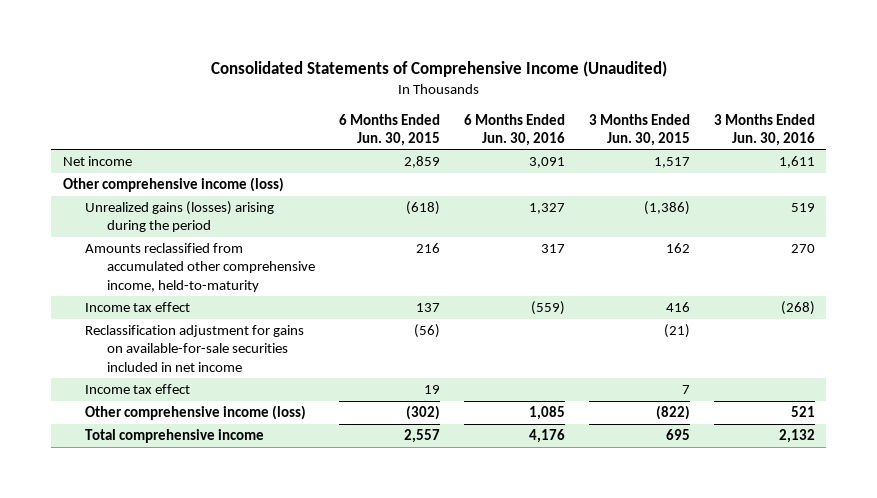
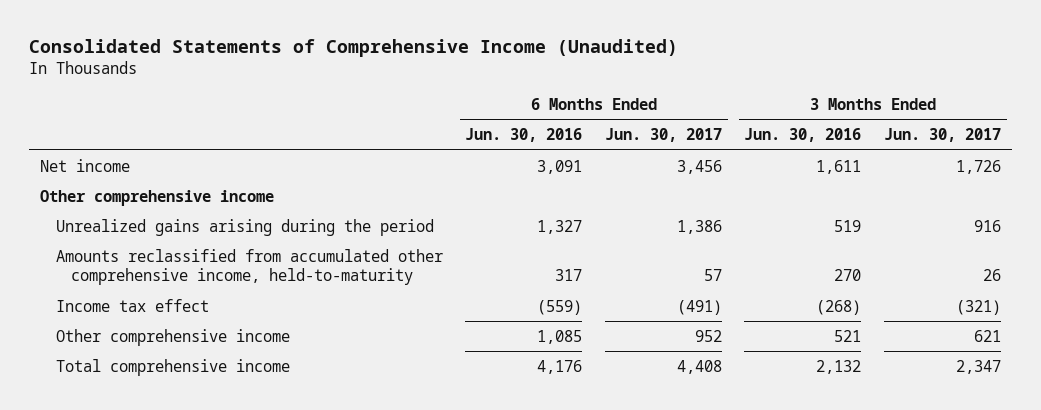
- | 6 Months Ended Jun. 30, 2015 | 6 Months Ended Jun. 30, 2016 | 3 Months Ended Jun. 30, 2015 | 3 Months Ended Jun. 30, 2016
+ | 6 Months Ended Jun. 30, 2016 | 6 Months Ended Jun. 30, 2017 | 3 Months Ended Jun. 30, 2016 | 3 Months Ended Jun. 30, 2017
- Other comprehensive income (loss)
- Unrealized gains (losses) arising during the period | (618) | 1,327 | (1,386) | 519
+ Other comprehensive income
+ Unrealized gains arising during the period | 1,327 | 1,386 | 519 | 916
- Reclassification adjustment for gains on available-for-sale securities included in net income | (56) | | (21) |
- Income tax effect | 19 | | 7 |
- Other comprehensive income (loss) | (302) | 1,085 | (822) | 521
+ Other comprehensive income | 1,085 | 952 | 521 | 621

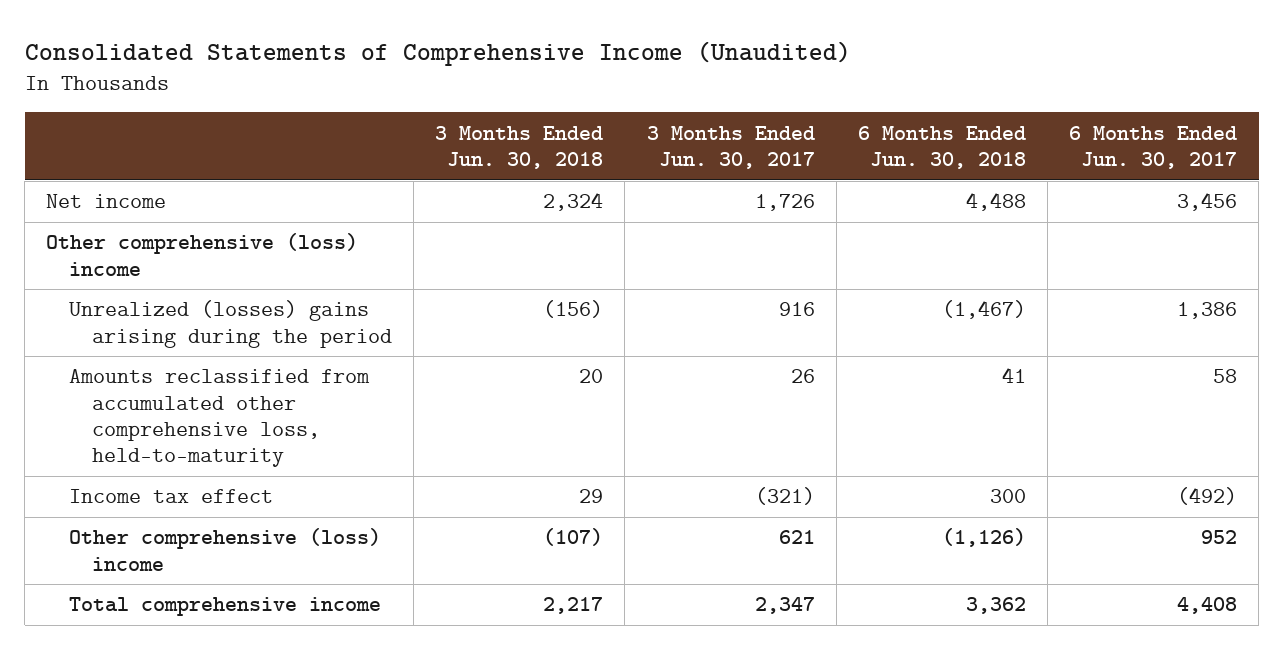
- | 6 Months Ended Jun. 30, 2016 | 6 Months Ended Jun. 30, 2017 | 3 Months Ended Jun. 30, 2016 | 3 Months Ended Jun. 30, 2017
+ | 3 Months Ended Jun. 30, 2018 | 3 Months Ended Jun. 30, 2017 | 6 Months Ended Jun. 30, 2018 | 6 Months Ended Jun. 30, 2017
- Other comprehensive income
- Unrealized gains arising during the period | 1,327 | 1,386 | 519 | 916
- Amounts reclassified from accumulated other comprehensive income, held-to-maturity | 317 | 57 | 270 | 26
- Income tax effect | (559) | (491) | (268) | (321)
- Other comprehensive income | 1,085 | 952 | 521 | 621
+ Other comprehensive (loss) income
+ Unrealized (losses) gains arising during the period | (156) | 916 | (1,467) | 1,386
+ Amounts reclassified from accumulated other comprehensive loss, held-to-maturity | 20 | 26 | 41 | 58
+ Income tax effect | 29 | (321) | 300 | (492)
+ Other comprehensive (loss) income | (107) | 621 | (1,126) | 952

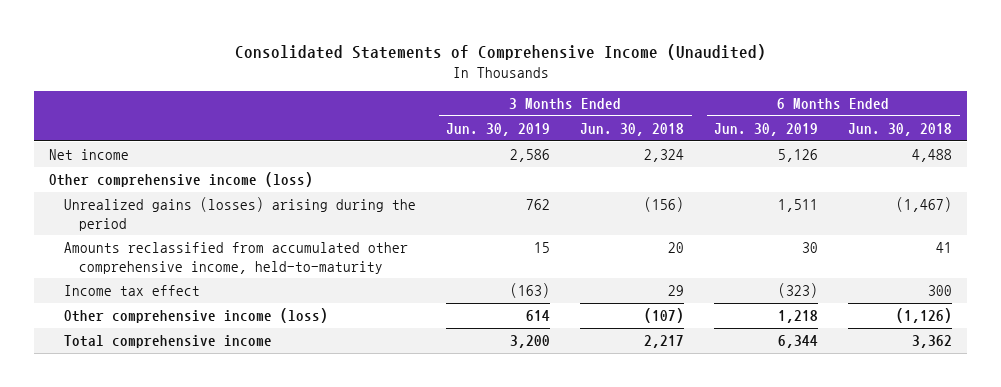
- | 3 Months Ended Jun. 30, 2018 | 3 Months Ended Jun. 30, 2017 | 6 Months Ended Jun. 30, 2018 | 6 Months Ended Jun. 30, 2017
+ | 3 Months Ended Jun. 30, 2019 | 3 Months Ended Jun. 30, 2018 | 6 Months Ended Jun. 30, 2019 | 6 Months Ended Jun. 30, 2018
- Other comprehensive (loss) income
- Unrealized (losses) gains arising during the period | (156) | 916 | (1,467) | 1,386
- Amounts reclassified from accumulated other comprehensive loss, held-to-maturity | 20 | 26 | 41 | 58
+ Other comprehensive income (loss)
+ Unrealized gains (losses) arising during the period | 762 | (156) | 1,511 | (1,467)
+ Amounts reclassified from accumulated other comprehensive income, held-to-maturity | 15 | 20 | 30 | 41
- Other comprehensive (loss) income | (107) | 621 | (1,126) | 952
+ Other comprehensive income (loss) | 614 | (107) | 1,218 | (1,126)

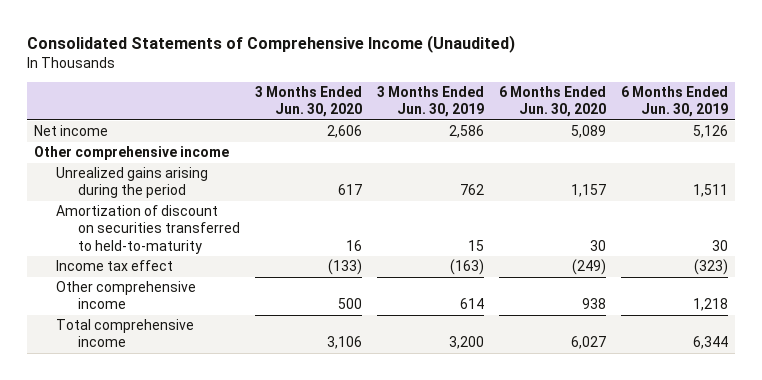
- | 3 Months Ended Jun. 30, 2019 | 3 Months Ended Jun. 30, 2018 | 6 Months Ended Jun. 30, 2019 | 6 Months Ended Jun. 30, 2018
+ | 3 Months Ended Jun. 30, 2020 | 3 Months Ended Jun. 30, 2019 | 6 Months Ended Jun. 30, 2020 | 6 Months Ended Jun. 30, 2019
- Other comprehensive income (loss)
- Unrealized gains (losses) arising during the period | 762 | (156) | 1,511 | (1,467)
- Amounts reclassified from accumulated other comprehensive income, held-to-maturity | 15 | 20 | 30 | 41
+ Other comprehensive income
+ Unrealized gains arising during the period | 617 | 762 | 1,157 | 1,511
+ Amortization of discount on securities transferred to held-to-maturity | 16 | 15 | 30 | 30
- Other comprehensive income (loss) | 614 | (107) | 1,218 | (1,126)
+ Other comprehensive income | 500 | 614 | 938 | 1,218

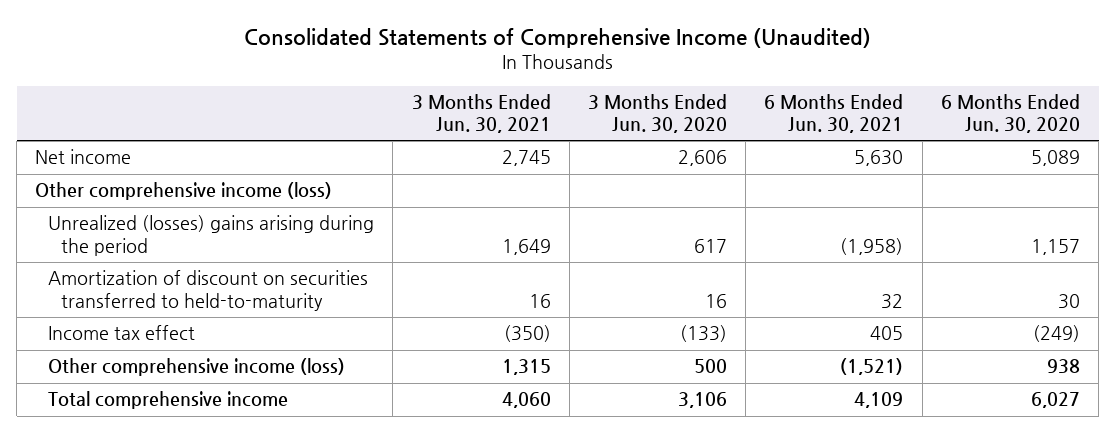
- | 3 Months Ended Jun. 30, 2020 | 3 Months Ended Jun. 30, 2019 | 6 Months Ended Jun. 30, 2020 | 6 Months Ended Jun. 30, 2019
+ | 3 Months Ended Jun. 30, 2021 | 3 Months Ended Jun. 30, 2020 | 6 Months Ended Jun. 30, 2021 | 6 Months Ended Jun. 30, 2020
- Other comprehensive income
- Unrealized gains arising during the period | 617 | 762 | 1,157 | 1,511
+ Other comprehensive income (loss)
+ Unrealized (losses) gains arising during the period | 1,649 | 617 | (1,958) | 1,157
- Other comprehensive income | 500 | 614 | 938 | 1,218
+ Other comprehensive income (loss) | 1,315 | 500 | (1,521) | 938

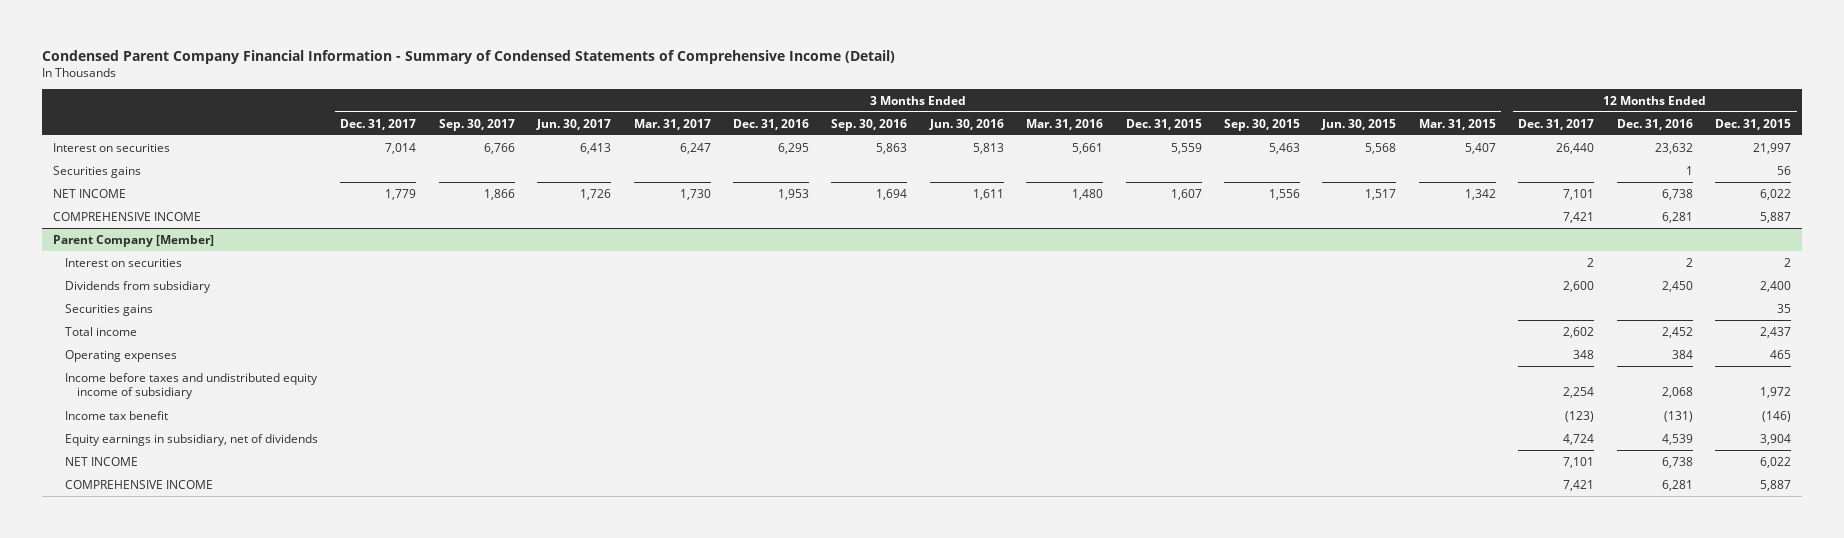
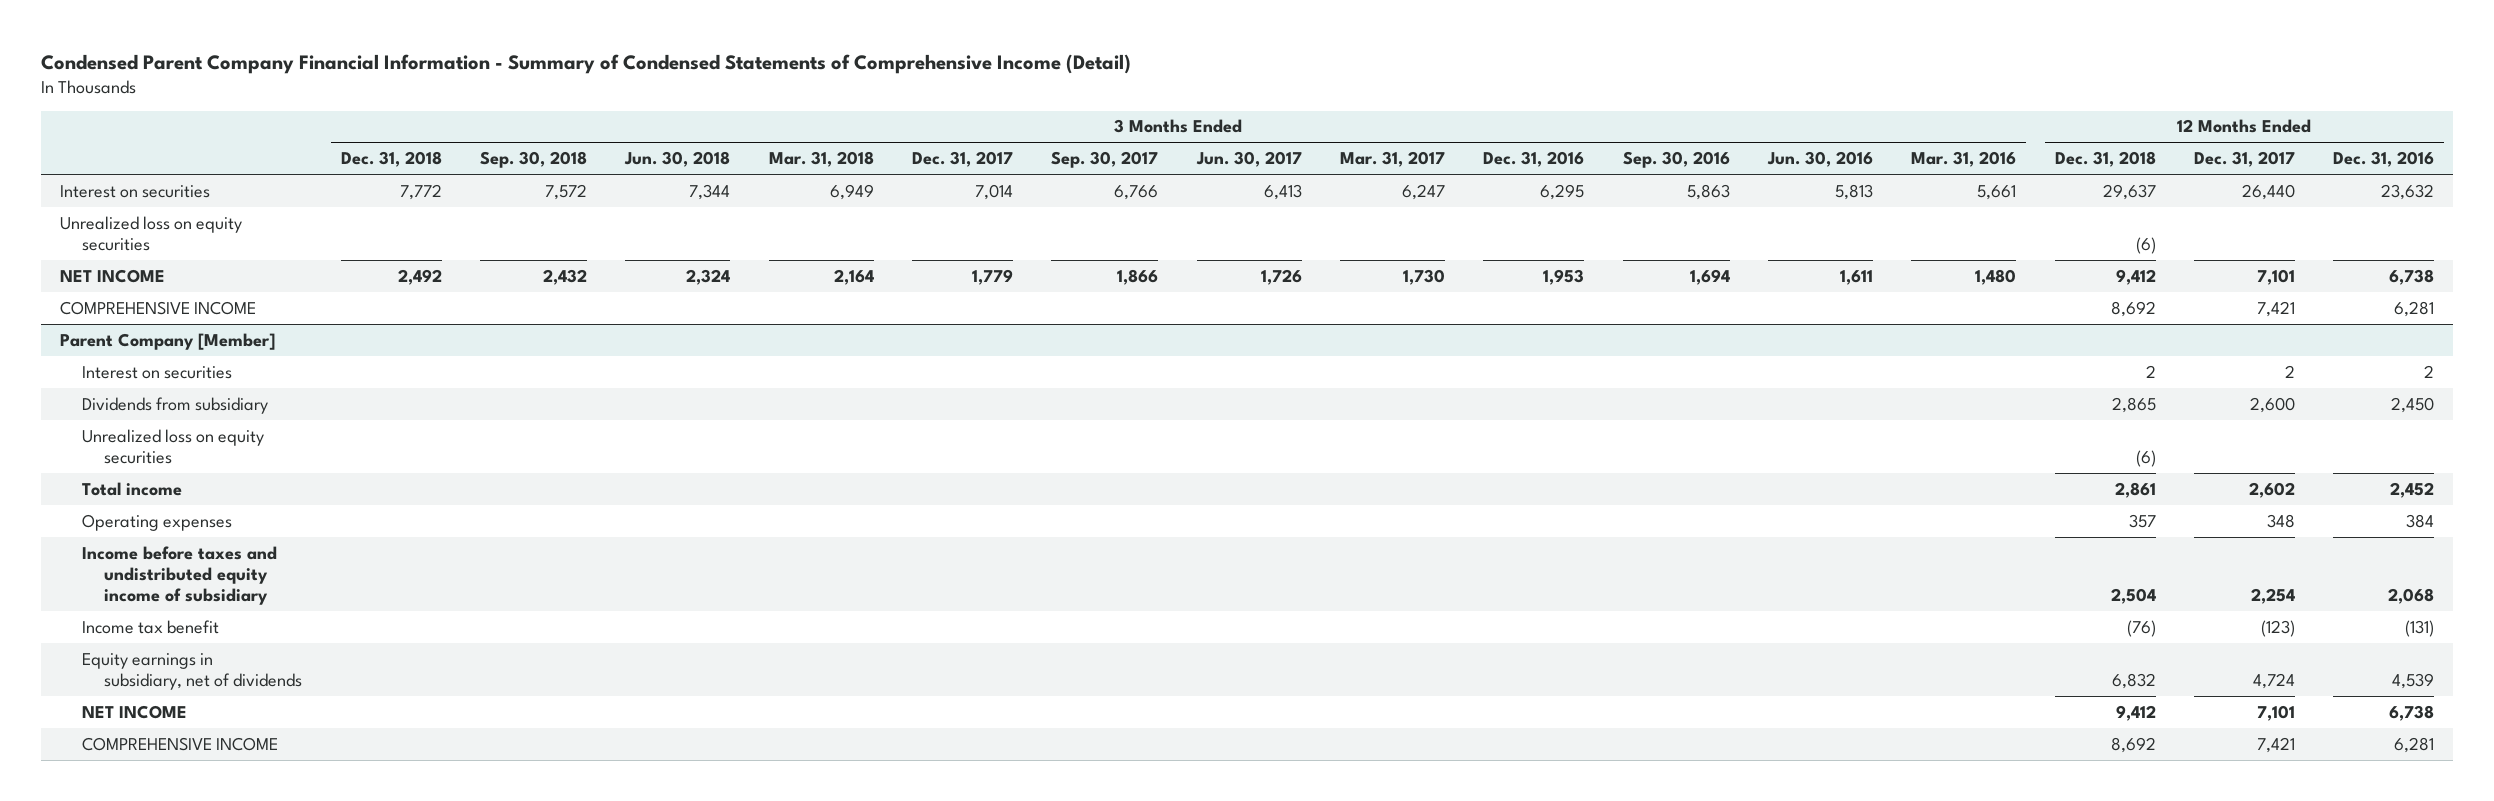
- | 3 Months Ended Dec. 31, 2017 | 3 Months Ended Sep. 30, 2017 | 3 Months Ended Jun. 30, 2017 | 3 Months Ended Mar. 31, 2017 | 3 Months Ended Dec. 31, 2016 | 3 Months Ended Sep. 30, 2016 | 3 Months Ended Jun. 30, 2016 | 3 Months Ended Mar. 31, 2016 | 3 Months Ended Dec. 31, 2015 | 3 Months Ended Sep. 30, 2015 | 3 Months Ended Jun. 30, 2015 | 3 Months Ended Mar. 31, 2015 | 12 Months Ended Dec. 31, 2017 | 12 Months Ended Dec. 31, 2016 | 12 Months Ended Dec. 31, 2015
+ | 3 Months Ended Dec. 31, 2018 | 3 Months Ended Sep. 30, 2018 | 3 Months Ended Jun. 30, 2018 | 3 Months Ended Mar. 31, 2018 | 3 Months Ended Dec. 31, 2017 | 3 Months Ended Sep. 30, 2017 | 3 Months Ended Jun. 30, 2017 | 3 Months Ended Mar. 31, 2017 | 3 Months Ended Dec. 31, 2016 | 3 Months Ended Sep. 30, 2016 | 3 Months Ended Jun. 30, 2016 | 3 Months Ended Mar. 31, 2016 | 12 Months Ended Dec. 31, 2018 | 12 Months Ended Dec. 31, 2017 | 12 Months Ended Dec. 31, 2016
- Securities gains | | | | | | | | | | | | | | 1 | 56
+ Unrealized loss on equity securities | | | | | | | | | | | | | (6) | |
@ Parent Company [Member]
- Securities gains | | | | | | | | | | | | | | | 35
+ Unrealized loss on equity securities | | | | | | | | | | | | | (6) | |

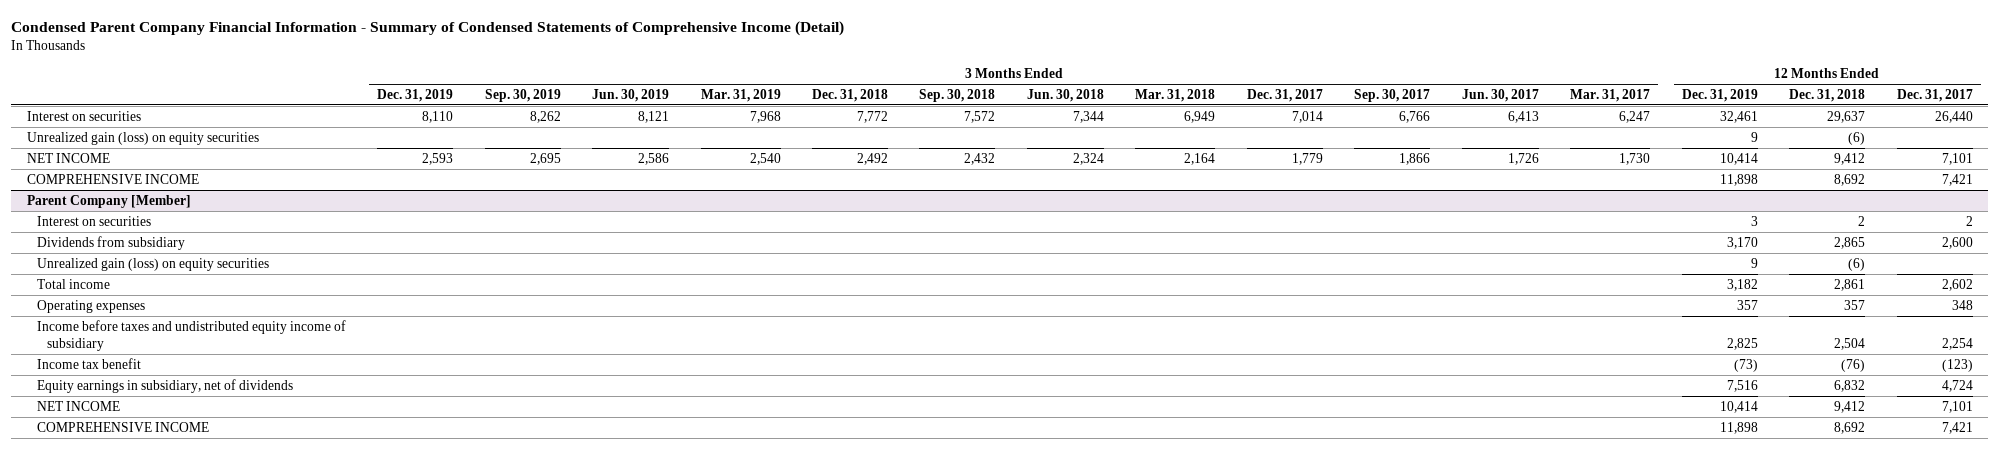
- | 3 Months Ended Dec. 31, 2018 | 3 Months Ended Sep. 30, 2018 | 3 Months Ended Jun. 30, 2018 | 3 Months Ended Mar. 31, 2018 | 3 Months Ended Dec. 31, 2017 | 3 Months Ended Sep. 30, 2017 | 3 Months Ended Jun. 30, 2017 | 3 Months Ended Mar. 31, 2017 | 3 Months Ended Dec. 31, 2016 | 3 Months Ended Sep. 30, 2016 | 3 Months Ended Jun. 30, 2016 | 3 Months Ended Mar. 31, 2016 | 12 Months Ended Dec. 31, 2018 | 12 Months Ended Dec. 31, 2017 | 12 Months Ended Dec. 31, 2016
+ | 3 Months Ended Dec. 31, 2019 | 3 Months Ended Sep. 30, 2019 | 3 Months Ended Jun. 30, 2019 | 3 Months Ended Mar. 31, 2019 | 3 Months Ended Dec. 31, 2018 | 3 Months Ended Sep. 30, 2018 | 3 Months Ended Jun. 30, 2018 | 3 Months Ended Mar. 31, 2018 | 3 Months Ended Dec. 31, 2017 | 3 Months Ended Sep. 30, 2017 | 3 Months Ended Jun. 30, 2017 | 3 Months Ended Mar. 31, 2017 | 12 Months Ended Dec. 31, 2019 | 12 Months Ended Dec. 31, 2018 | 12 Months Ended Dec. 31, 2017
- Unrealized loss on equity securities | | | | | | | | | | | | | (6) | |
+ Unrealized gain (loss) on equity securities | | | | | | | | | | | | | 9 | (6) |
@ Parent Company [Member]
- Unrealized loss on equity securities | | | | | | | | | | | | | (6) | |
+ Unrealized gain (loss) on equity securities | | | | | | | | | | | | | 9 | (6) |

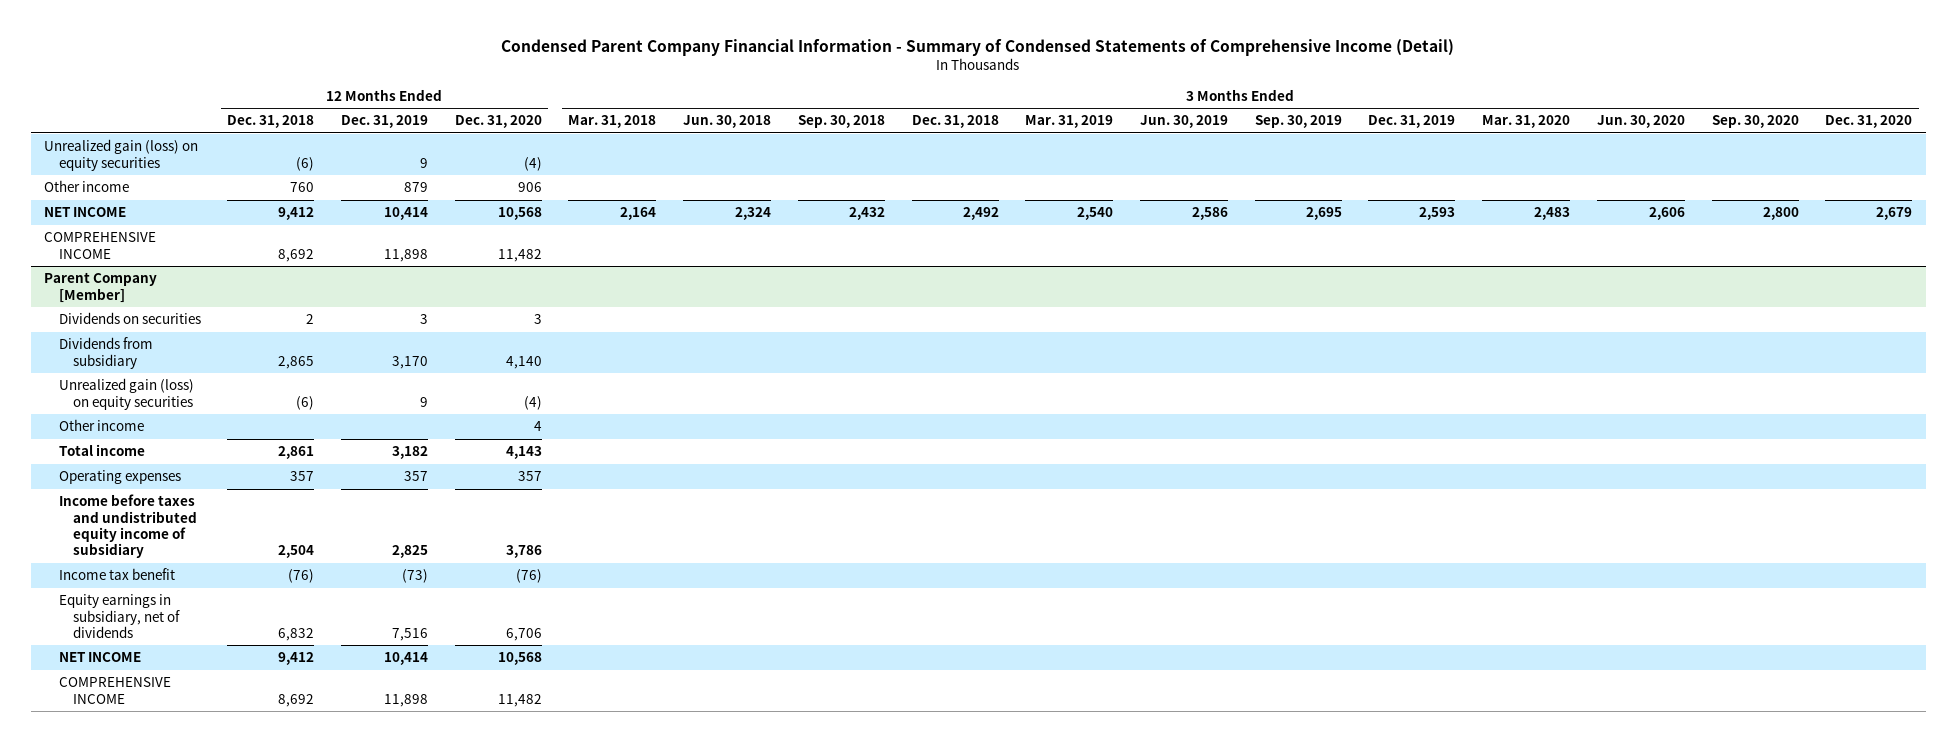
- | 3 Months Ended Dec. 31, 2019 | 3 Months Ended Sep. 30, 2019 | 3 Months Ended Jun. 30, 2019 | 3 Months Ended Mar. 31, 2019 | 3 Months Ended Dec. 31, 2018 | 3 Months Ended Sep. 30, 2018 | 3 Months Ended Jun. 30, 2018 | 3 Months Ended Mar. 31, 2018 | 3 Months Ended Dec. 31, 2017 | 3 Months Ended Sep. 30, 2017 | 3 Months Ended Jun. 30, 2017 | 3 Months Ended Mar. 31, 2017 | 12 Months Ended Dec. 31, 2019 | 12 Months Ended Dec. 31, 2018 | 12 Months Ended Dec. 31, 2017
+ | 12 Months Ended Dec. 31, 2018 | 12 Months Ended Dec. 31, 2019 | 12 Months Ended Dec. 31, 2020 | 3 Months Ended Mar. 31, 2018 | 3 Months Ended Jun. 30, 2018 | 3 Months Ended Sep. 30, 2018 | 3 Months Ended Dec. 31, 2018 | 3 Months Ended Mar. 31, 2019 | 3 Months Ended Jun. 30, 2019 | 3 Months Ended Sep. 30, 2019 | 3 Months Ended Dec. 31, 2019 | 3 Months Ended Mar. 31, 2020 | 3 Months Ended Jun. 30, 2020 | 3 Months Ended Sep. 30, 2020 | 3 Months Ended Dec. 31, 2020
- Interest on securities | 8,110 | 8,262 | 8,121 | 7,968 | 7,772 | 7,572 | 7,344 | 6,949 | 7,014 | 6,766 | 6,413 | 6,247 | 32,461 | 29,637 | 26,440
+ Other income | 760 | 879 | 906 | | | | | | | | | | | |
@ Parent Company [Member]
- Interest on securities | | | | | | | | | | | | | 3 | 2 | 2
+ Dividends on securities | 2 | 3 | 3 | | | | | | | | | | | |
+ Other income | | | 4 | | | | | | | | | | | |

